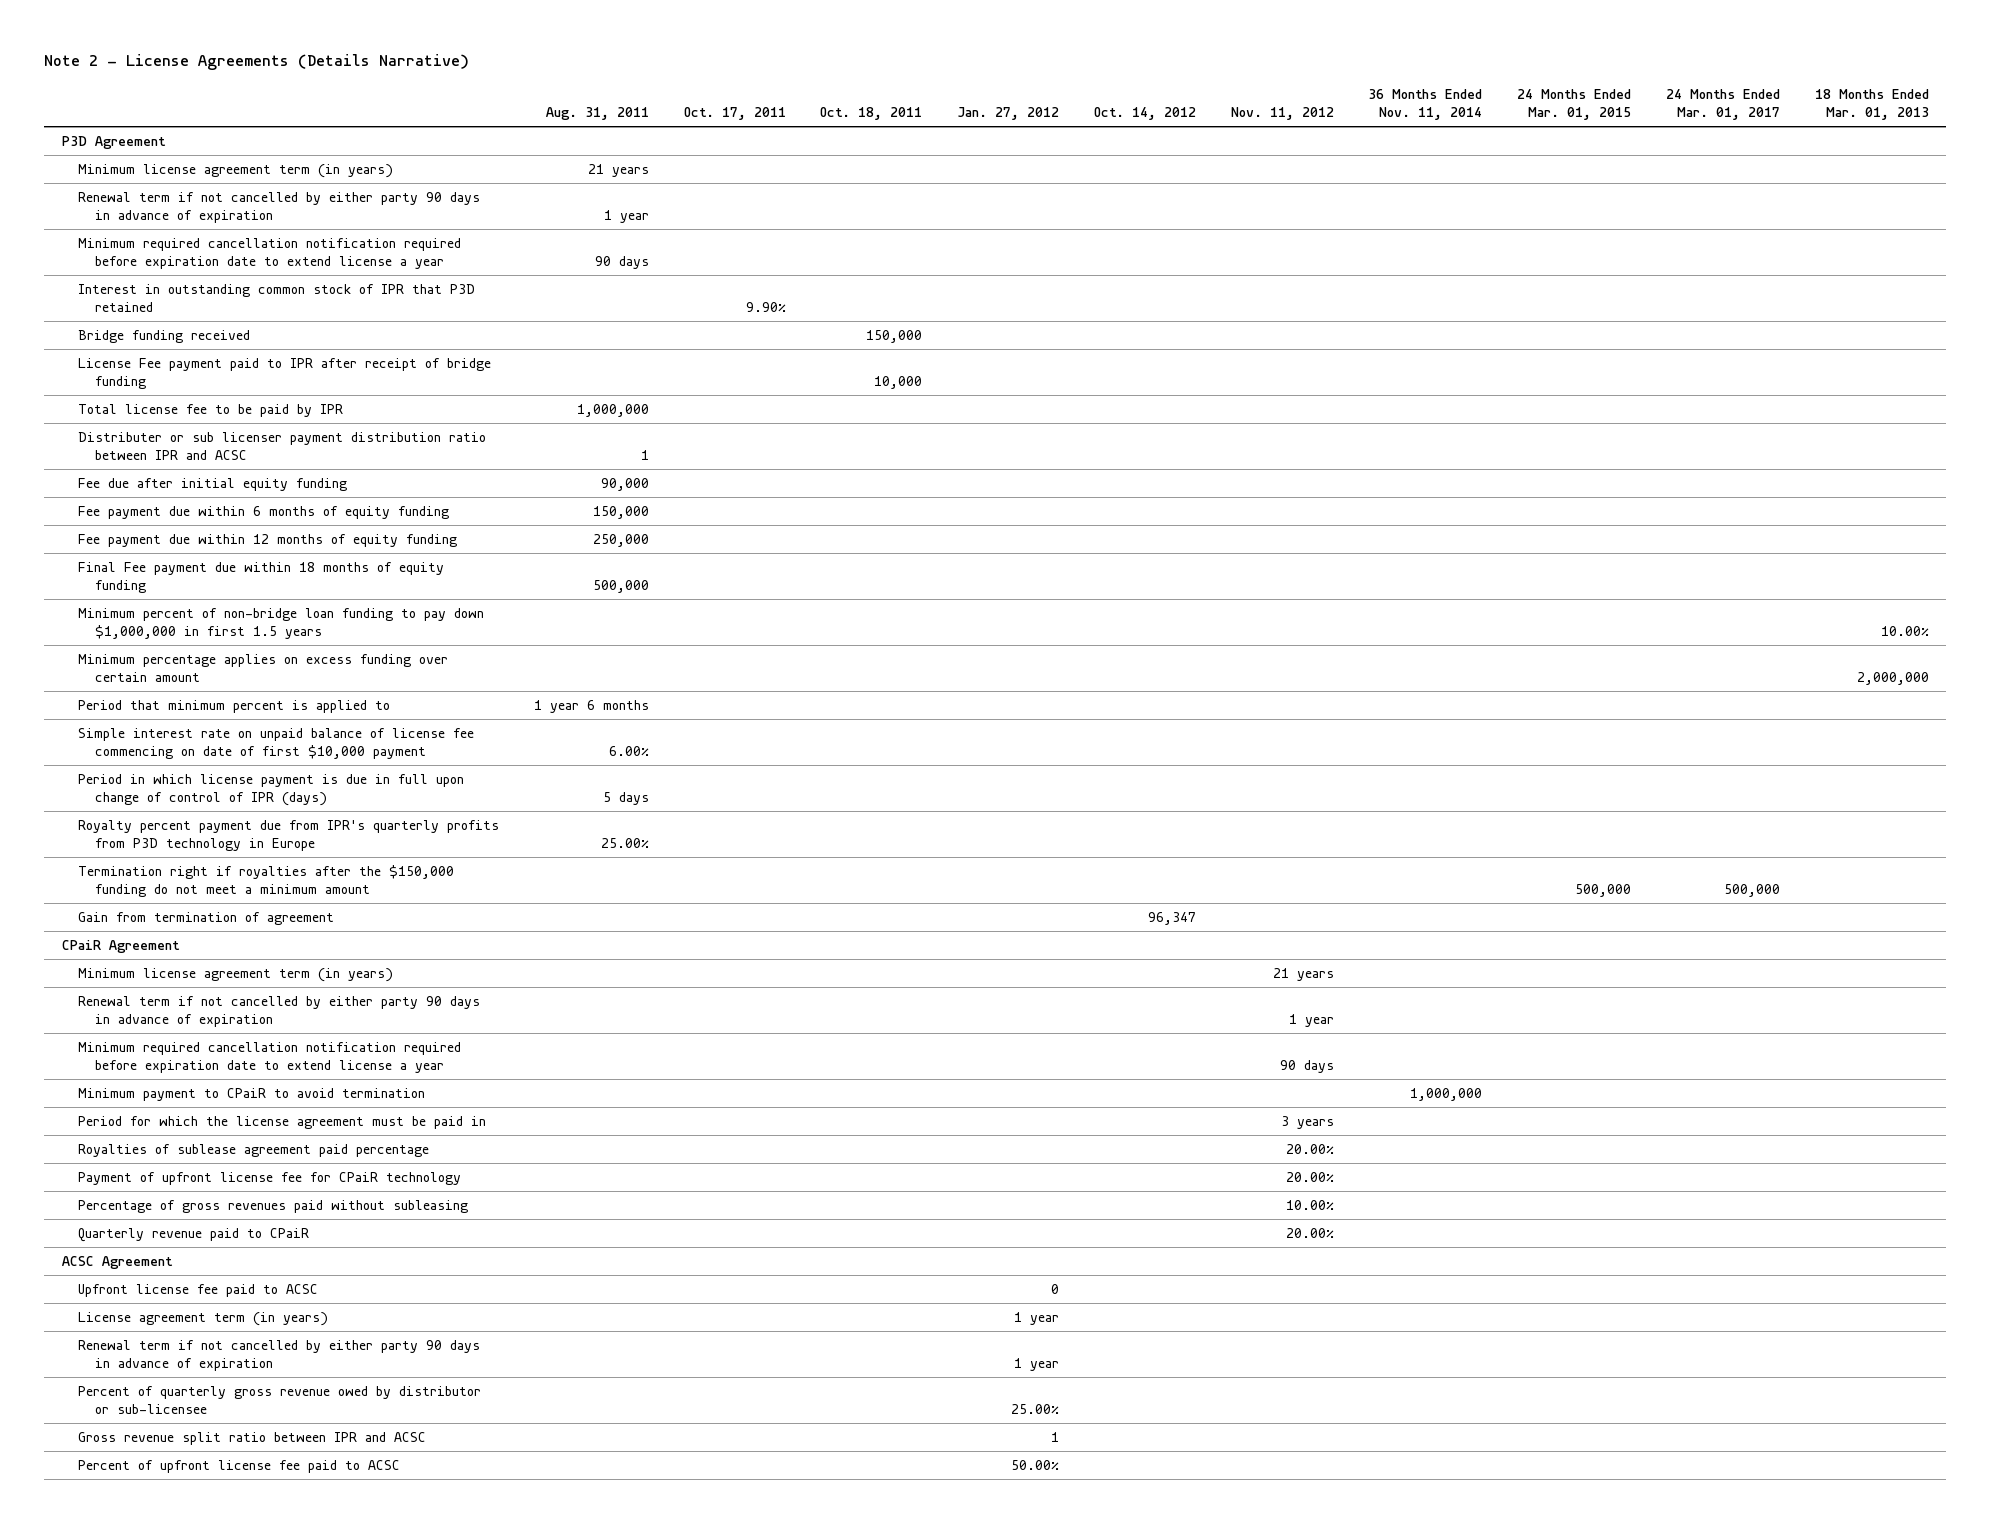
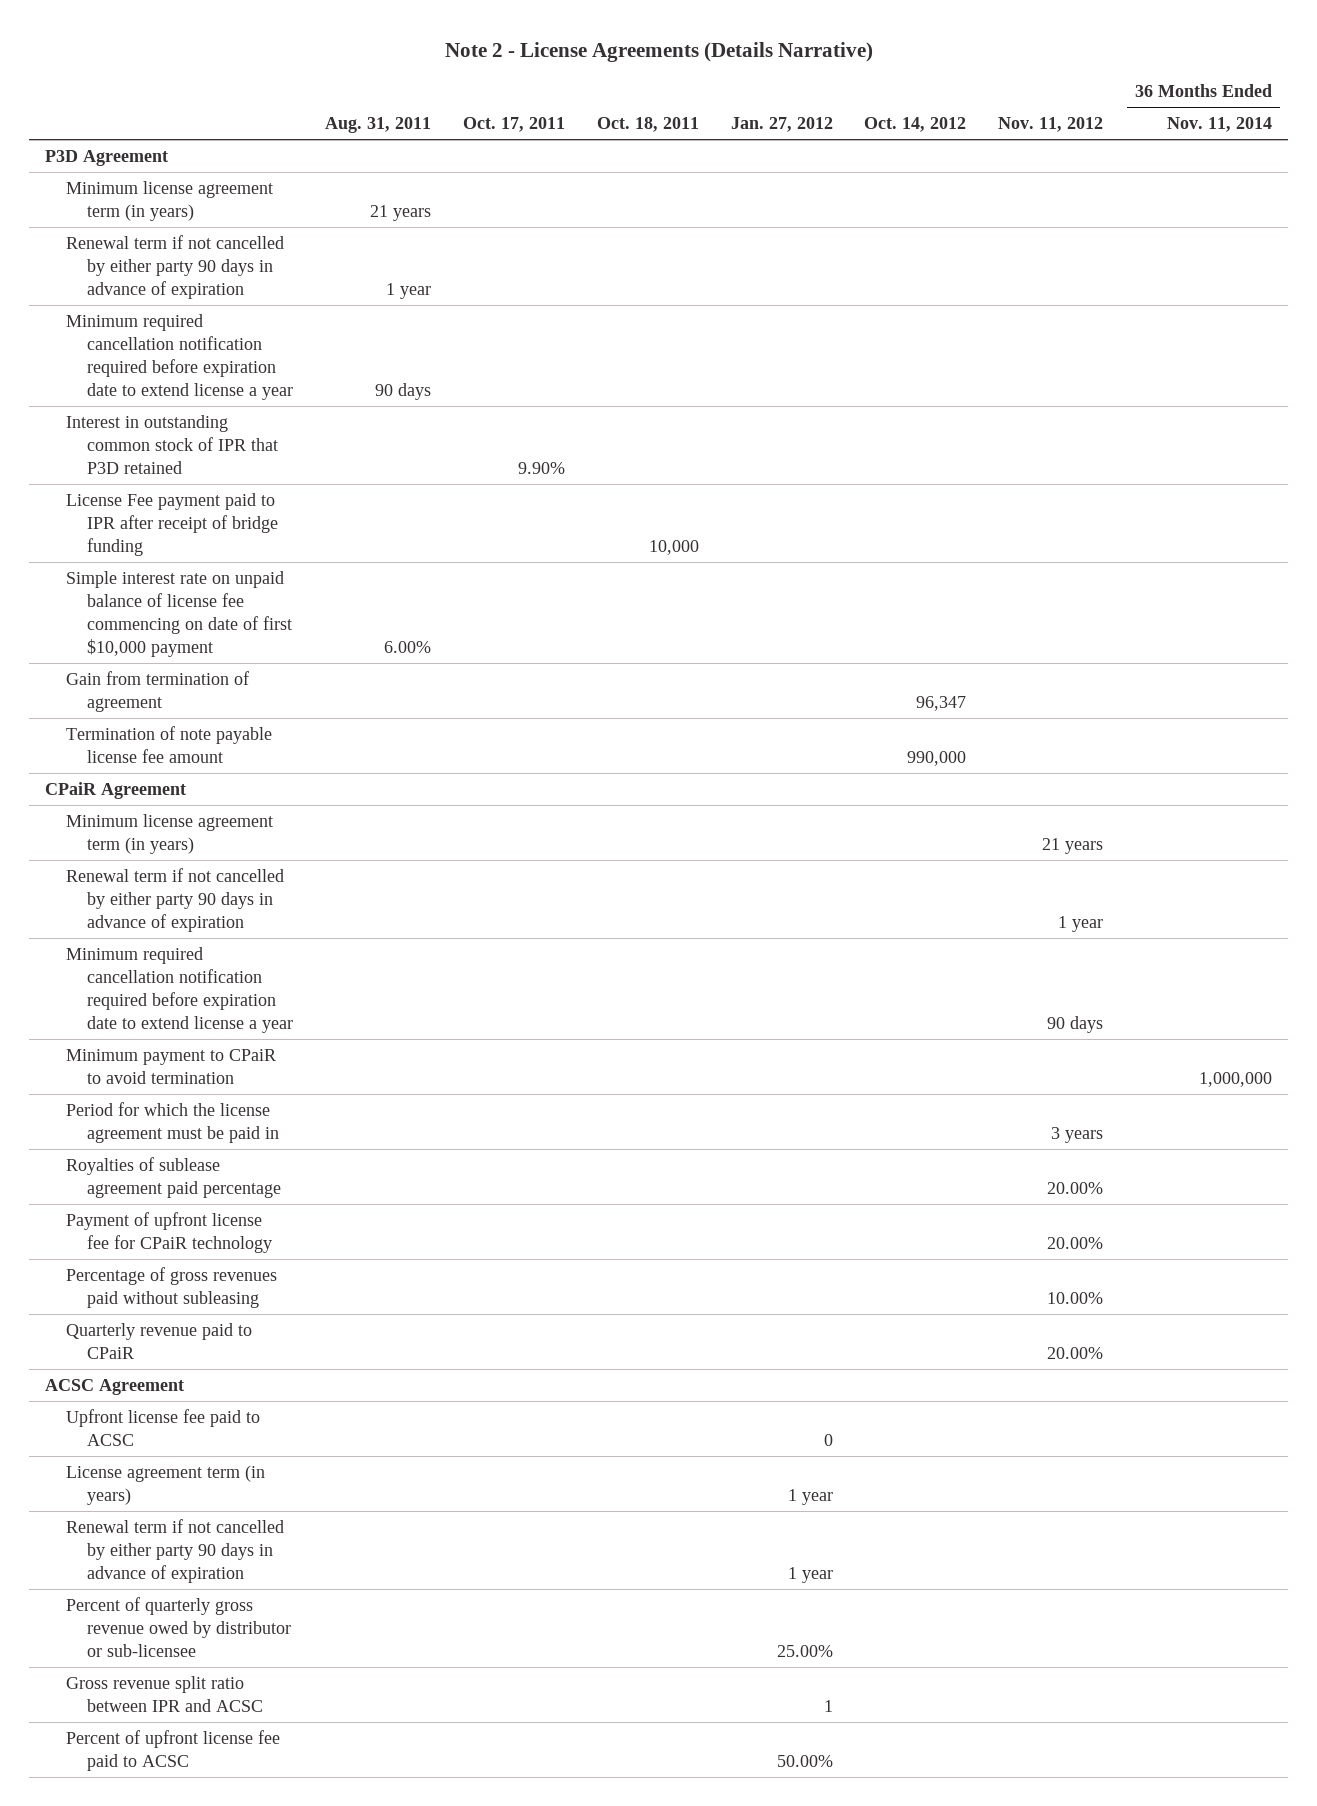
- | Aug. 31, 2011 | Oct. 17, 2011 | Oct. 18, 2011 | Jan. 27, 2012 | Oct. 14, 2012 | Nov. 11, 2012 | 36 Months Ended Nov. 11, 2014 | 24 Months Ended Mar. 01, 2015 | 24 Months Ended Mar. 01, 2017 | 18 Months Ended Mar. 01, 2013
+ | Aug. 31, 2011 | Oct. 17, 2011 | Oct. 18, 2011 | Jan. 27, 2012 | Oct. 14, 2012 | Nov. 11, 2012 | 36 Months Ended Nov. 11, 2014
- Bridge funding received | | | 150,000 | | | | | | |
- Total license fee to be paid by IPR | 1,000,000 | | | | | | | | |
- Distributer or sub licenser payment distribution ratio between IPR and ACSC | 1 | | | | | | | | |
- Fee due after initial equity funding | 90,000 | | | | | | | | |
- Fee payment due within 6 months of equity funding | 150,000 | | | | | | | | |
- Fee payment due within 12 months of equity funding | 250,000 | | | | | | | | |
- Final Fee payment due within 18 months of equity funding | 500,000 | | | | | | | | |
- Minimum percent of non-bridge loan funding to pay down $1,000,000 in first 1.5 years | | | | | | | | | | 10.00%
- Minimum percentage applies on excess funding over certain amount | | | | | | | | | | 2,000,000
- Period that minimum percent is applied to | 1 year 6 months | | | | | | | | |
- Period in which license payment is due in full upon change of control of IPR (days) | 5 days | | | | | | | | |
- Royalty percent payment due from IPR's quarterly profits from P3D technology in Europe | 25.00% | | | | | | | | |
- Termination right if royalties after the $150,000 funding do not meet a minimum amount | | | | | | | | 500,000 | 500,000 |
+ Termination of note payable license fee amount | | | | | 990,000 | |

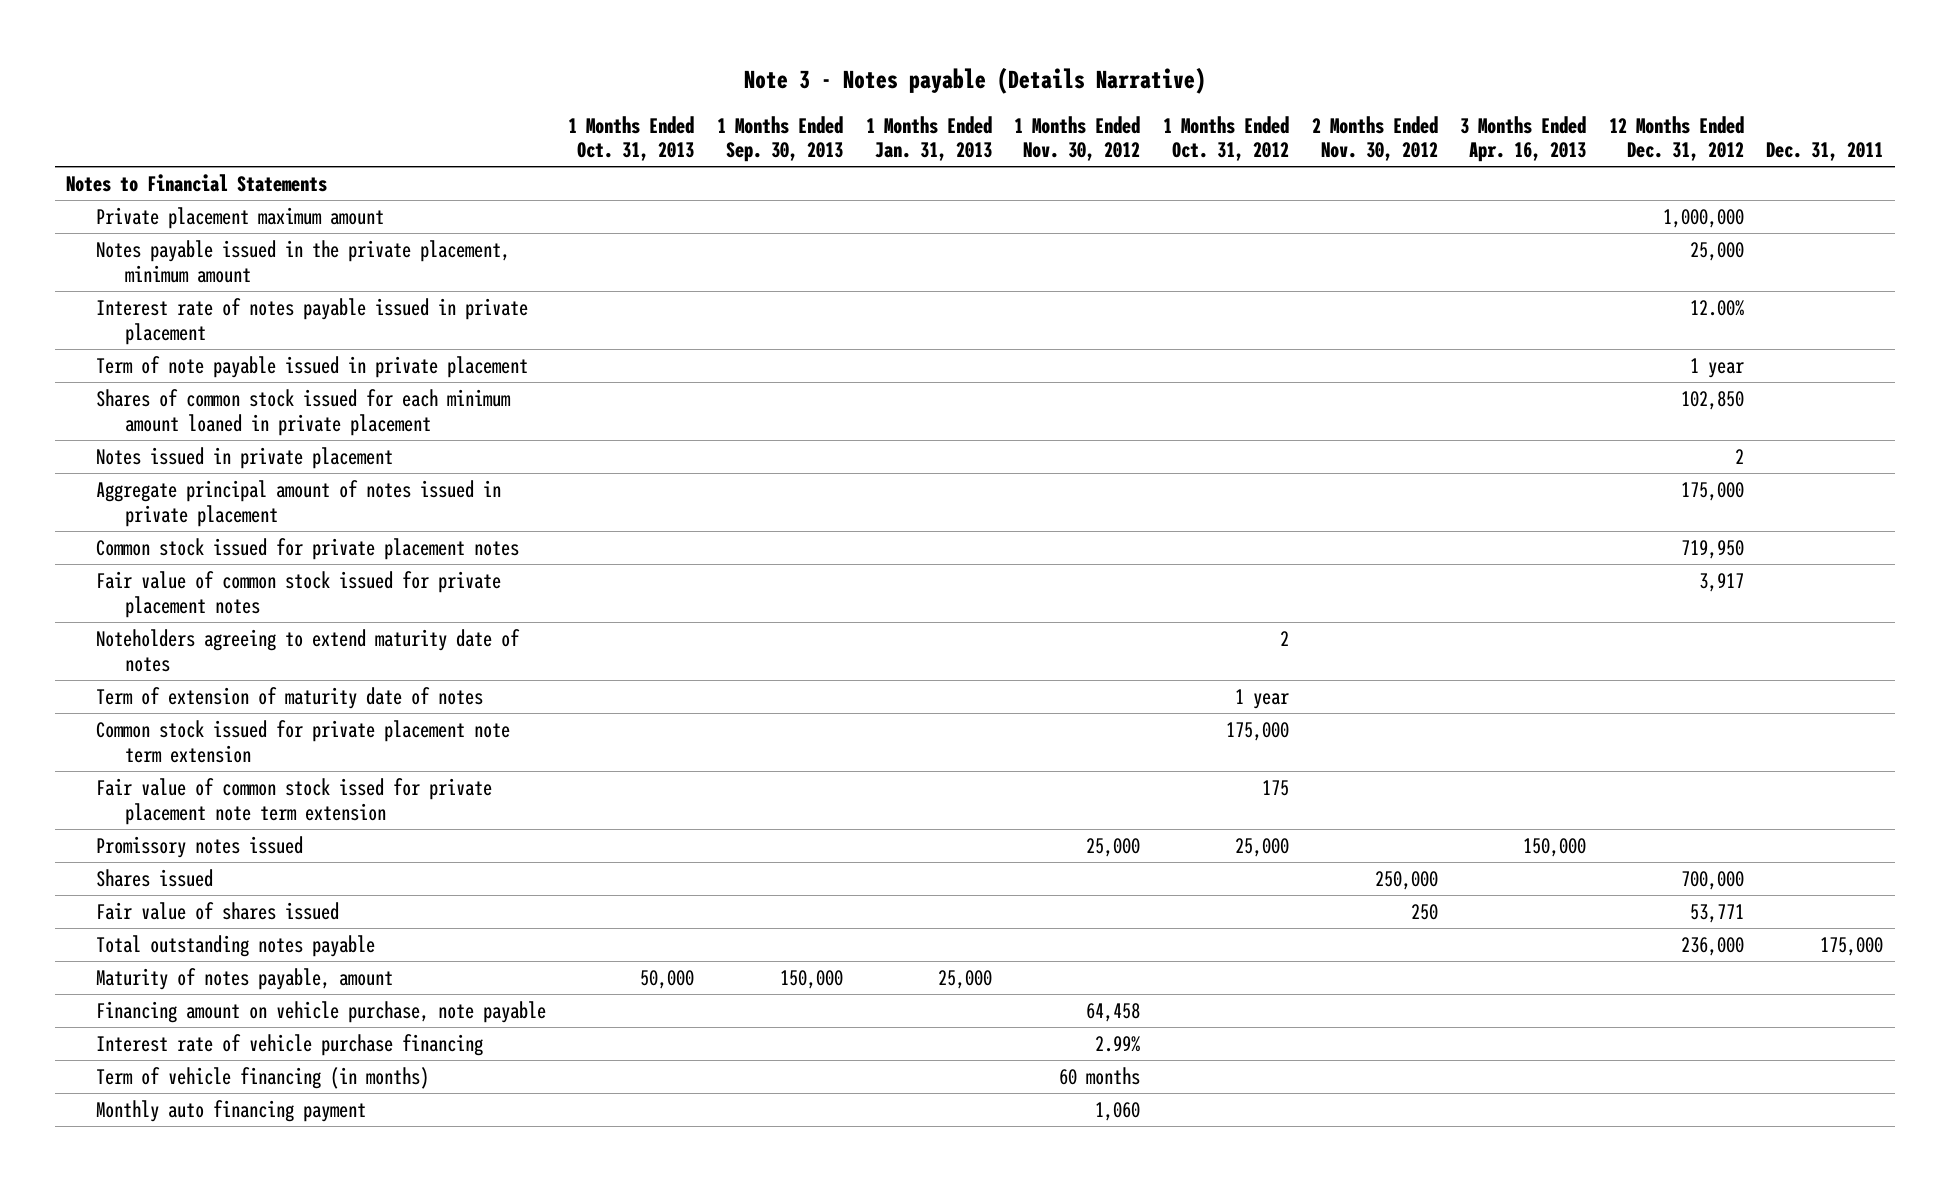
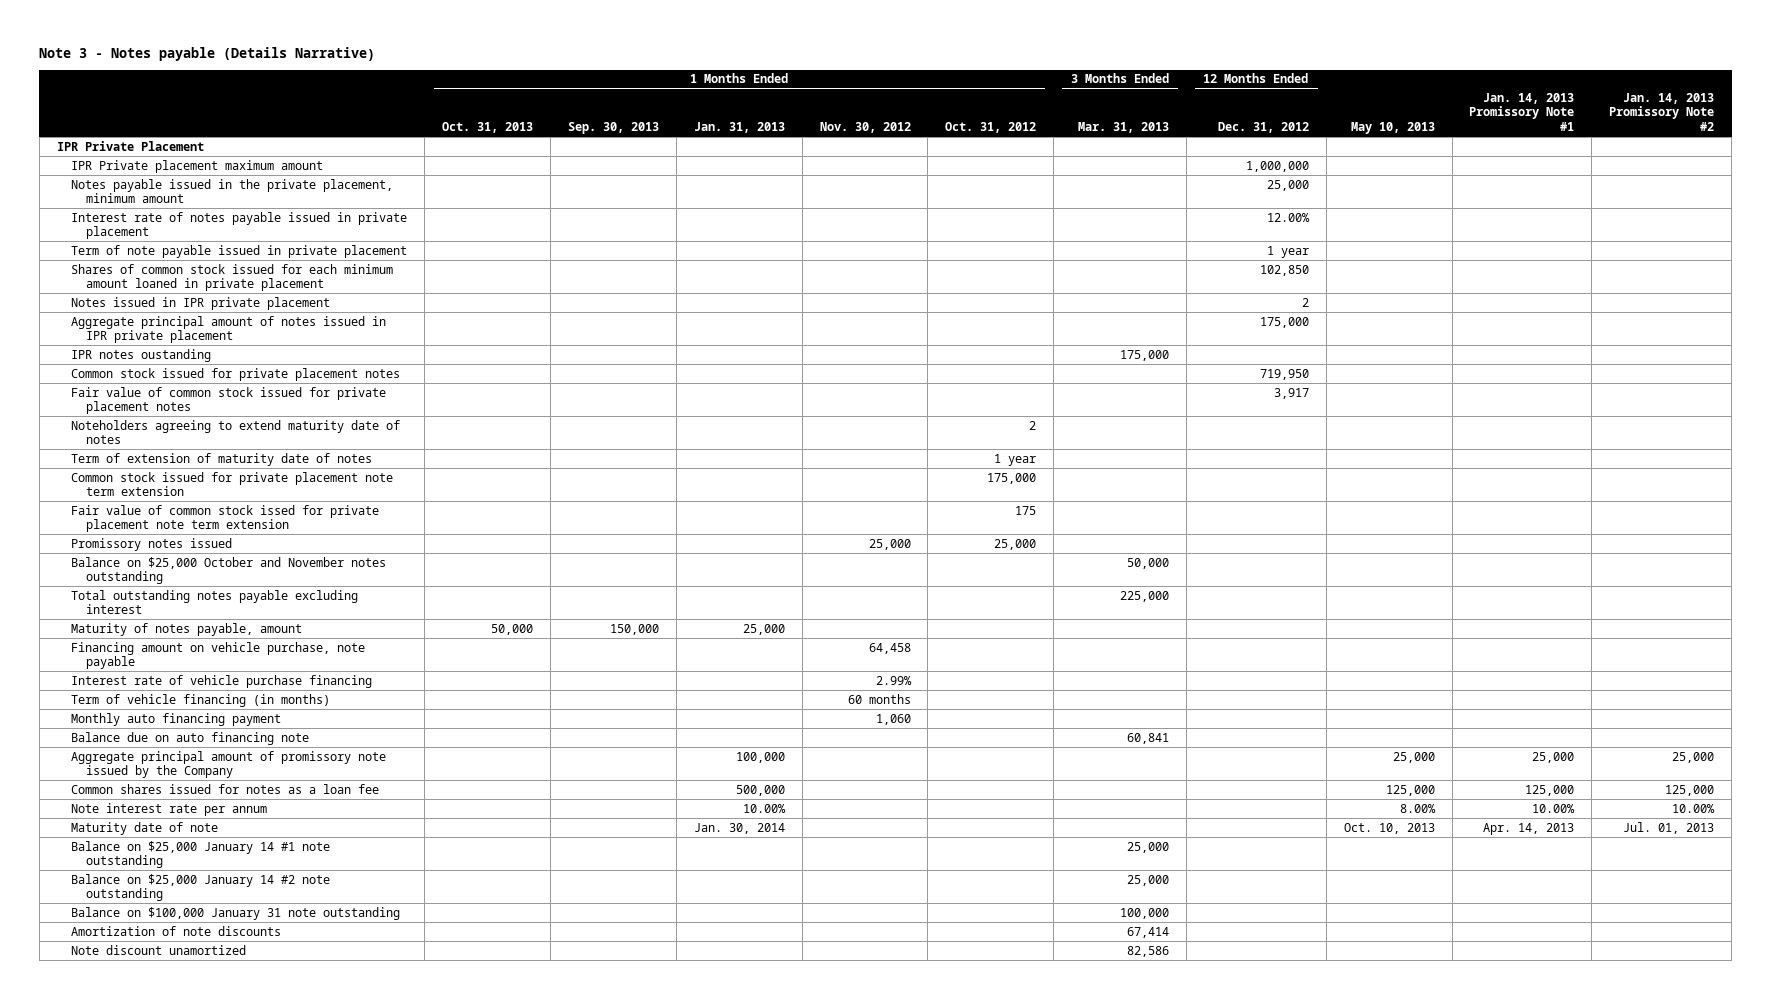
- | 1 Months Ended Oct. 31, 2013 | 1 Months Ended Sep. 30, 2013 | 1 Months Ended Jan. 31, 2013 | 1 Months Ended Nov. 30, 2012 | 1 Months Ended Oct. 31, 2012 | 2 Months Ended Nov. 30, 2012 | 3 Months Ended Apr. 16, 2013 | 12 Months Ended Dec. 31, 2012 | Dec. 31, 2011
+ | 1 Months Ended Oct. 31, 2013 | 1 Months Ended Sep. 30, 2013 | 1 Months Ended Jan. 31, 2013 | 1 Months Ended Nov. 30, 2012 | 1 Months Ended Oct. 31, 2012 | 3 Months Ended Mar. 31, 2013 | 12 Months Ended Dec. 31, 2012 | May 10, 2013 | Jan. 14, 2013 Promissory Note #1 | Jan. 14, 2013 Promissory Note #2
- Notes to Financial Statements
- Private placement maximum amount | | | | | | | | 1,000,000 |
+ IPR Private Placement
+ IPR Private placement maximum amount | | | | | | | 1,000,000 | | |
- Notes issued in private placement | | | | | | | | 2 |
- Aggregate principal amount of notes issued in private placement | | | | | | | | 175,000 |
+ Notes issued in IPR private placement | | | | | | | 2 | | |
+ Aggregate principal amount of notes issued in IPR private placement | | | | | | | 175,000 | | |
+ IPR notes oustanding | | | | | | 175,000 | | | |
- Shares issued | | | | | | 250,000 | | 700,000 |
- Fair value of shares issued | | | | | | 250 | | 53,771 |
- Total outstanding notes payable | | | | | | | | 236,000 | 175,000
+ Balance on $25,000 October and November notes outstanding | | | | | | 50,000 | | | |
+ Total outstanding notes payable excluding interest | | | | | | 225,000 | | | |
+ Balance due on auto financing note | | | | | | 60,841 | | | |
+ Aggregate principal amount of promissory note issued by the Company | | | 100,000 | | | | | 25,000 | 25,000 | 25,000
+ Common shares issued for notes as a loan fee | | | 500,000 | | | | | 125,000 | 125,000 | 125,000
+ Note interest rate per annum | | | 10.00% | | | | | 8.00% | 10.00% | 10.00%
+ Maturity date of note | | | Jan. 30, 2014 | | | | | Oct. 10, 2013 | Apr. 14, 2013 | Jul. 01, 2013
+ Balance on $25,000 January 14 #1 note outstanding | | | | | | 25,000 | | | |
+ Balance on $25,000 January 14 #2 note outstanding | | | | | | 25,000 | | | |
+ Balance on $100,000 January 31 note outstanding | | | | | | 100,000 | | | |
+ Amortization of note discounts | | | | | | 67,414 | | | |
+ Note discount unamortized | | | | | | 82,586 | | | |

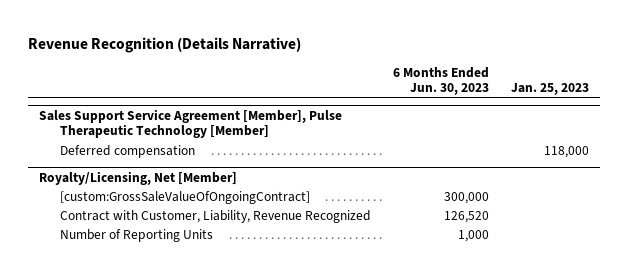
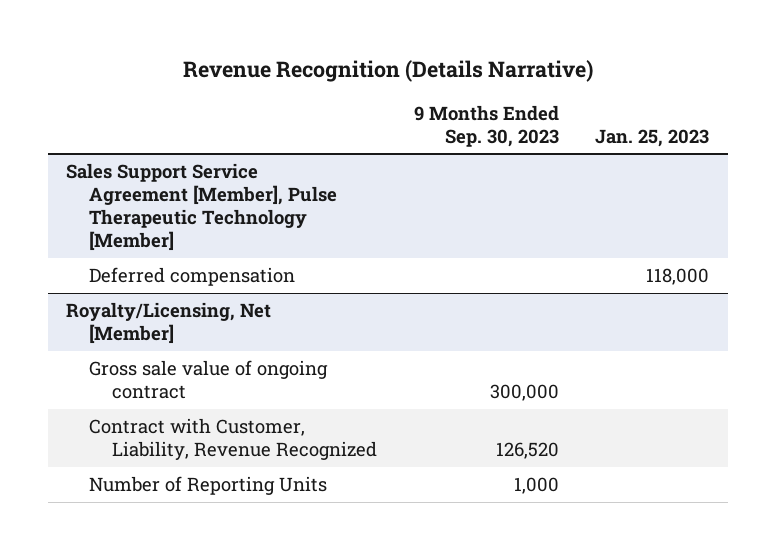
- | 6 Months Ended Jun. 30, 2023 | Jan. 25, 2023
+ | 9 Months Ended Sep. 30, 2023 | Jan. 25, 2023
@ Royalty/Licensing, Net [Member]
- [custom:GrossSaleValueOfOngoingContract] | 300,000 |
+ Gross sale value of ongoing contract | 300,000 |

